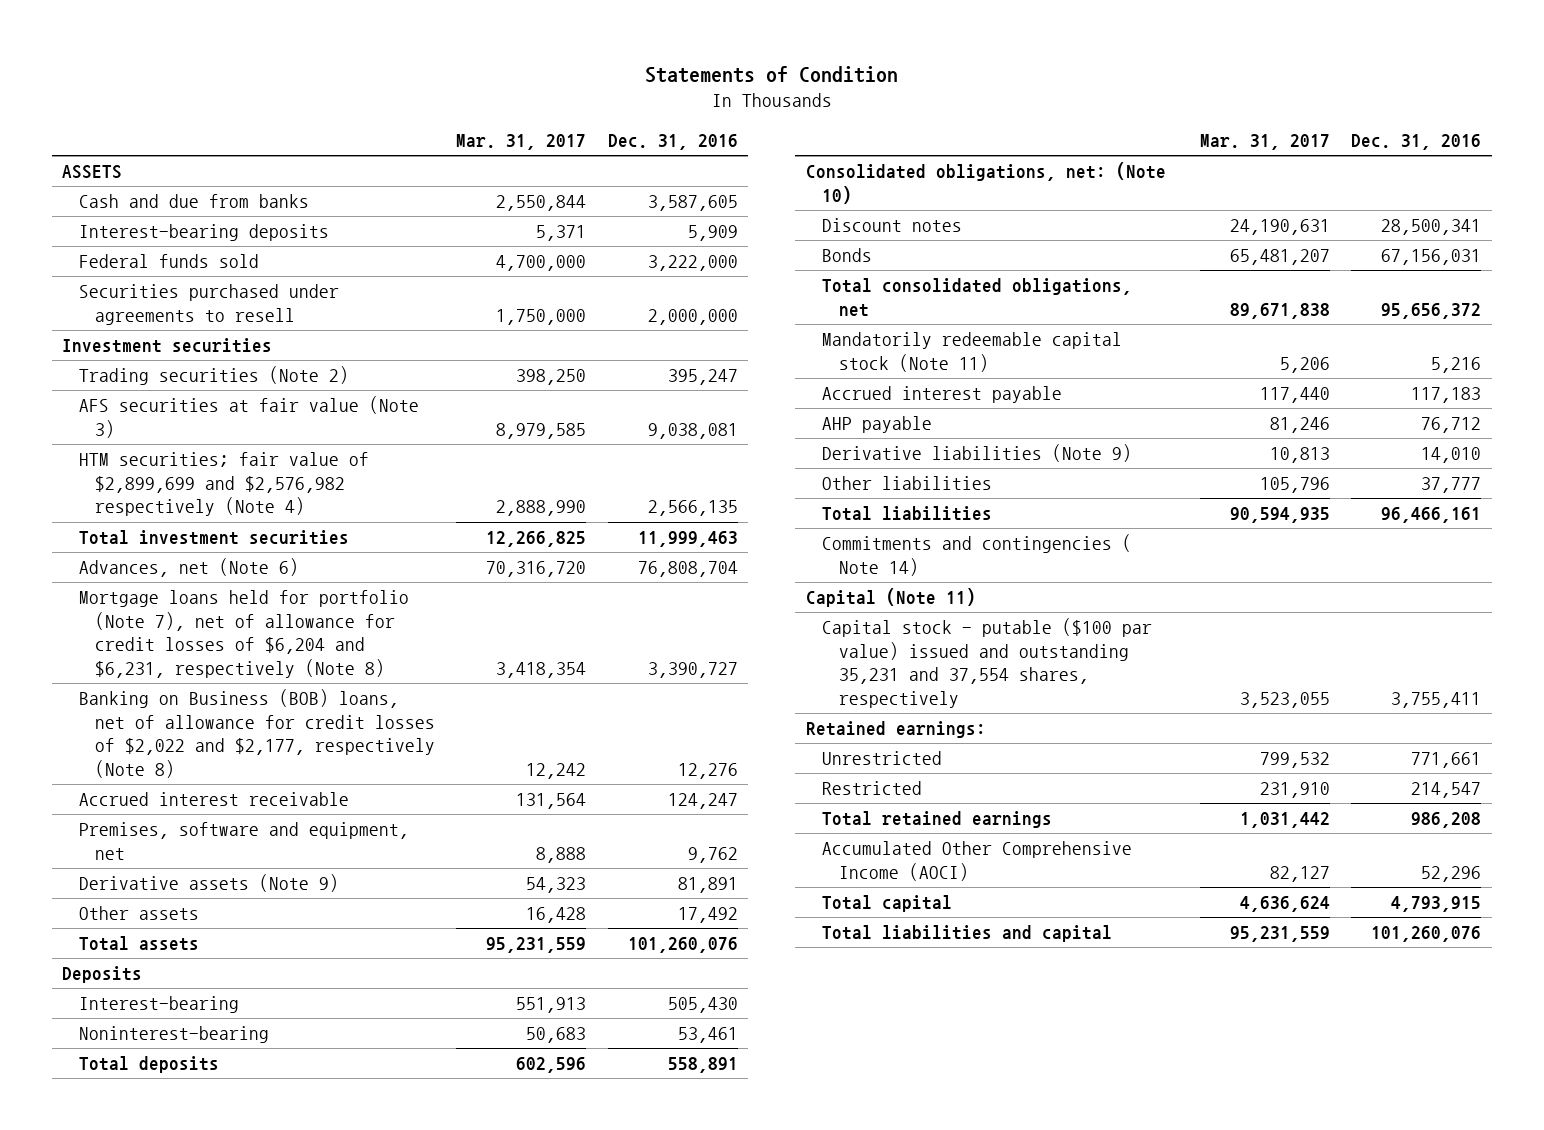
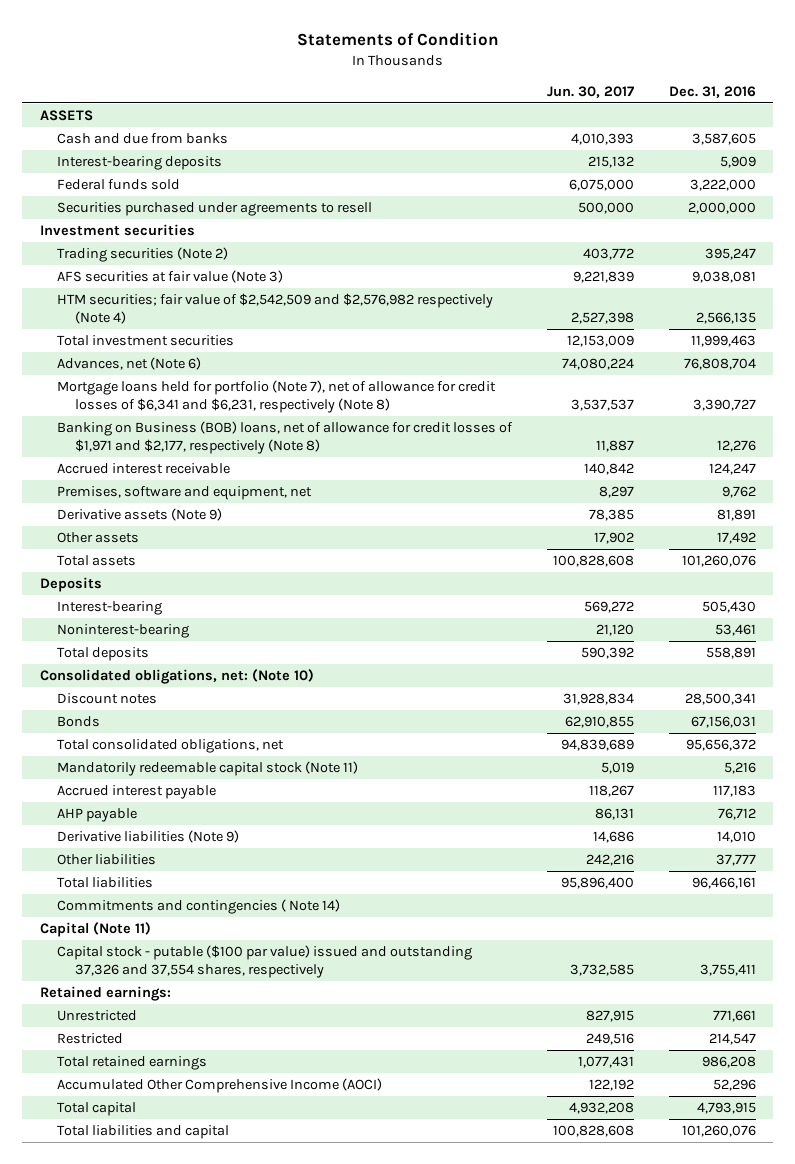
- | Mar. 31, 2017 | Dec. 31, 2016
+ | Jun. 30, 2017 | Dec. 31, 2016
- HTM securities; fair value of $2,899,699 and $2,576,982 respectively (Note 4) | 2,888,990 | 2,566,135
+ HTM securities; fair value of $2,542,509 and $2,576,982 respectively (Note 4) | 2,527,398 | 2,566,135
- Mortgage loans held for portfolio (Note 7), net of allowance for credit losses of $6,204 and $6,231, respectively (Note 8) | 3,418,354 | 3,390,727
- Banking on Business (BOB) loans, net of allowance for credit losses of $2,022 and $2,177, respectively (Note 8) | 12,242 | 12,276
+ Mortgage loans held for portfolio (Note 7), net of allowance for credit losses of $6,341 and $6,231, respectively (Note 8) | 3,537,537 | 3,390,727
+ Banking on Business (BOB) loans, net of allowance for credit losses of $1,971 and $2,177, respectively (Note 8) | 11,887 | 12,276
- Capital stock - putable ($100 par value) issued and outstanding 35,231 and 37,554 shares, respectively | 3,523,055 | 3,755,411
+ Capital stock - putable ($100 par value) issued and outstanding 37,326 and 37,554 shares, respectively | 3,732,585 | 3,755,411

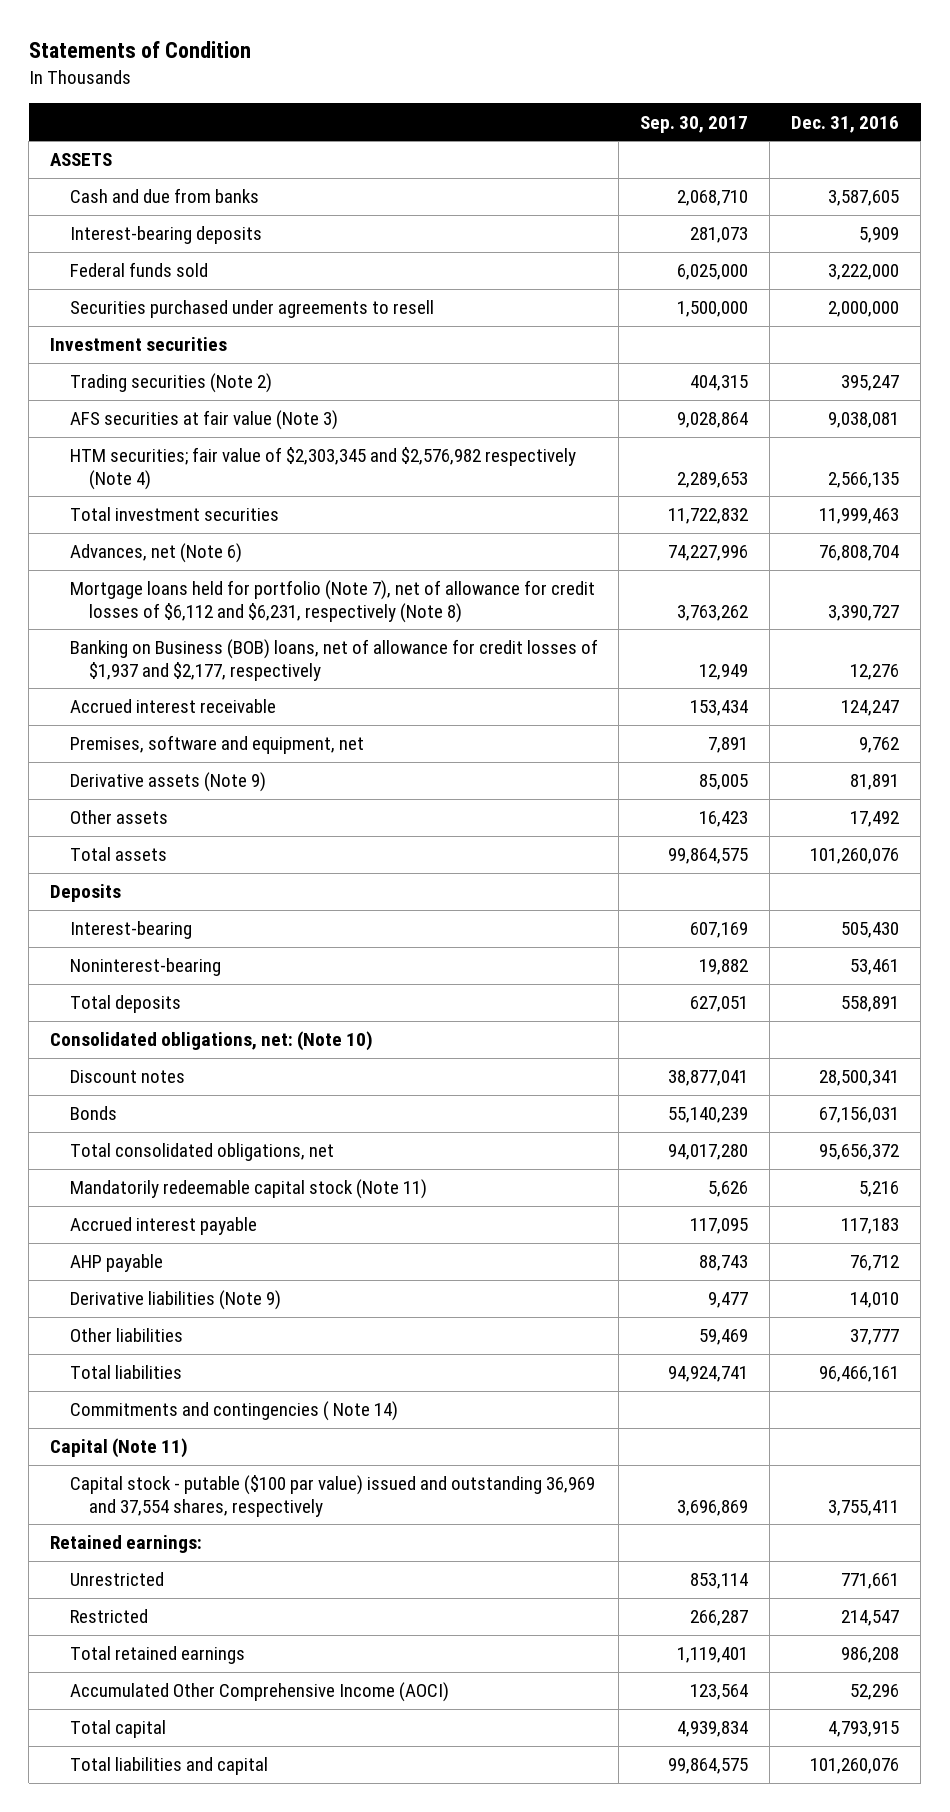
- | Jun. 30, 2017 | Dec. 31, 2016
+ | Sep. 30, 2017 | Dec. 31, 2016
- HTM securities; fair value of $2,542,509 and $2,576,982 respectively (Note 4) | 2,527,398 | 2,566,135
+ HTM securities; fair value of $2,303,345 and $2,576,982 respectively (Note 4) | 2,289,653 | 2,566,135
- Mortgage loans held for portfolio (Note 7), net of allowance for credit losses of $6,341 and $6,231, respectively (Note 8) | 3,537,537 | 3,390,727
- Banking on Business (BOB) loans, net of allowance for credit losses of $1,971 and $2,177, respectively (Note 8) | 11,887 | 12,276
+ Mortgage loans held for portfolio (Note 7), net of allowance for credit losses of $6,112 and $6,231, respectively (Note 8) | 3,763,262 | 3,390,727
+ Banking on Business (BOB) loans, net of allowance for credit losses of $1,937 and $2,177, respectively | 12,949 | 12,276
- Capital stock - putable ($100 par value) issued and outstanding 37,326 and 37,554 shares, respectively | 3,732,585 | 3,755,411
+ Capital stock - putable ($100 par value) issued and outstanding 36,969 and 37,554 shares, respectively | 3,696,869 | 3,755,411

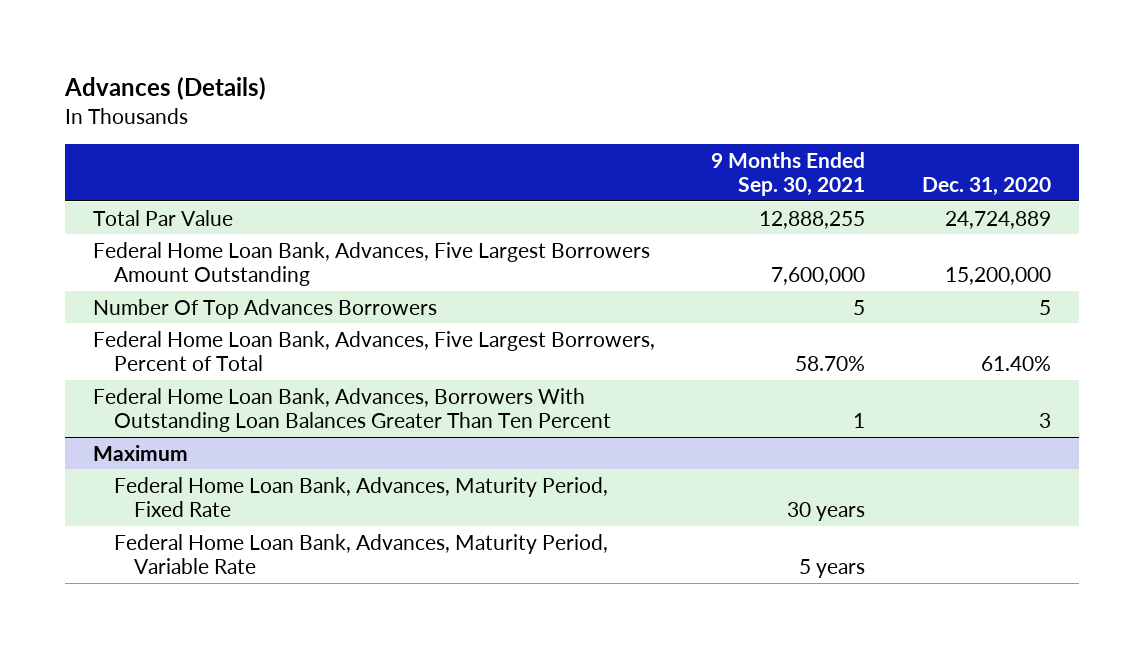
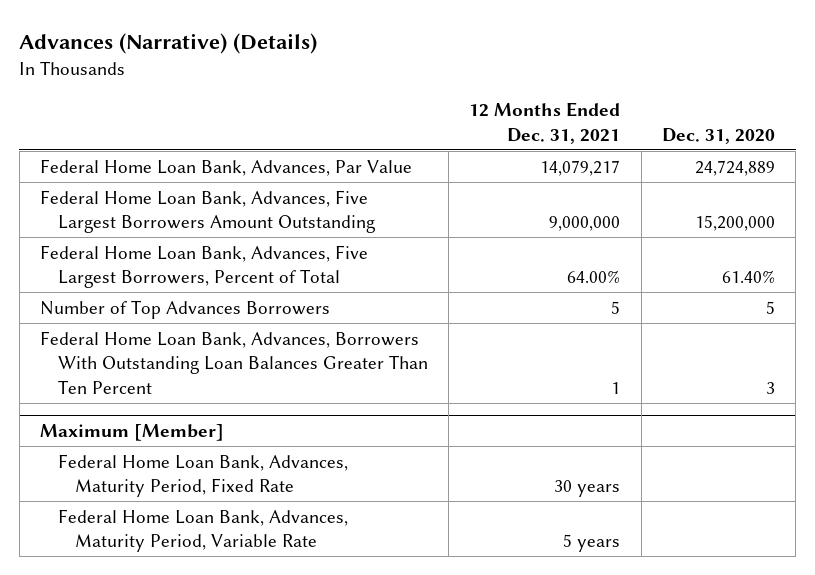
- Advances (Details)
+ Advances (Narrative) (Details)
- | 9 Months Ended Sep. 30, 2021 | Dec. 31, 2020
+ | 12 Months Ended Dec. 31, 2021 | Dec. 31, 2020
- Total Par Value | 12,888,255 | 24,724,889
+ Federal Home Loan Bank, Advances, Par Value | 14,079,217 | 24,724,889
- Number Of Top Advances Borrowers | 5 | 5
+ Number of Top Advances Borrowers | 5 | 5
- Maximum
+ Maximum [Member]

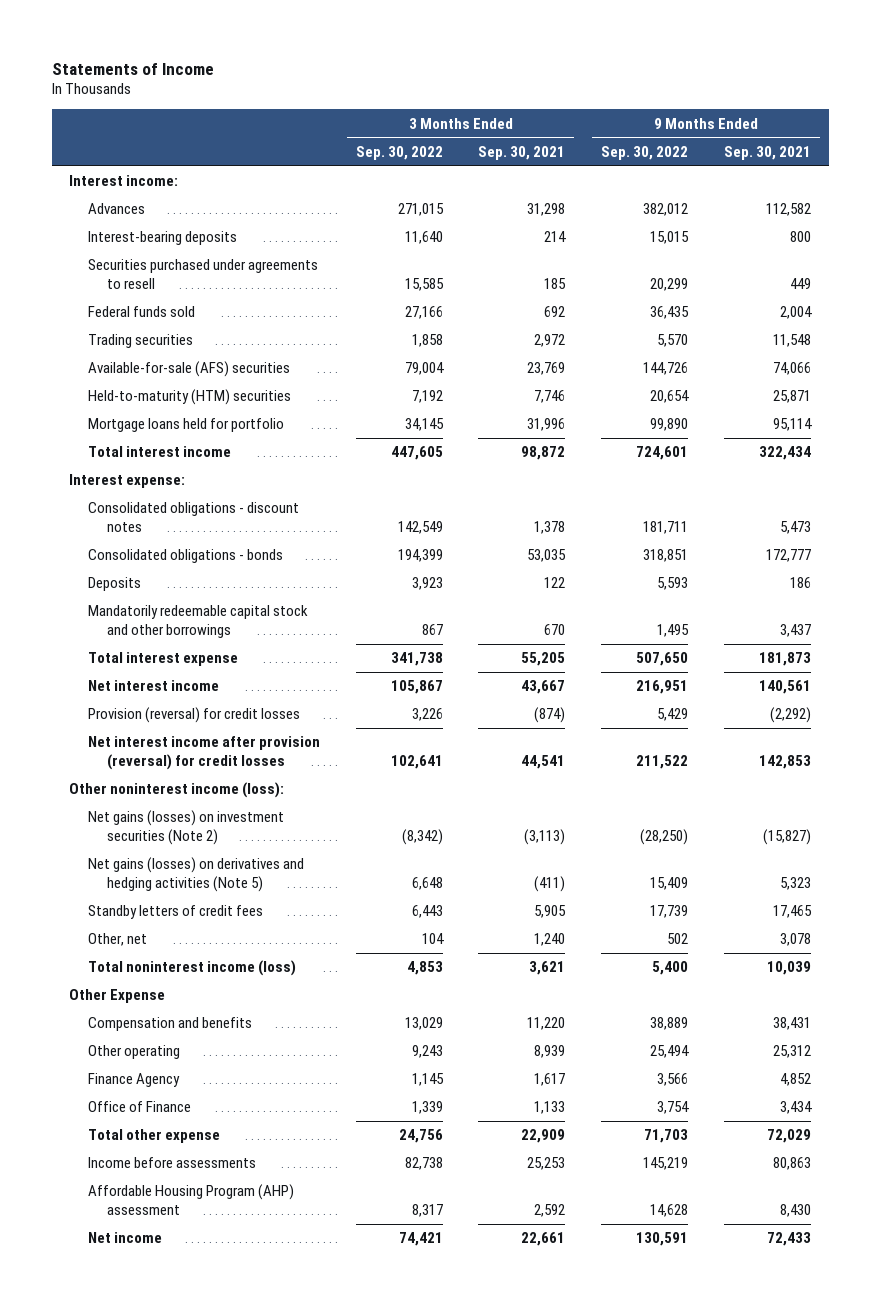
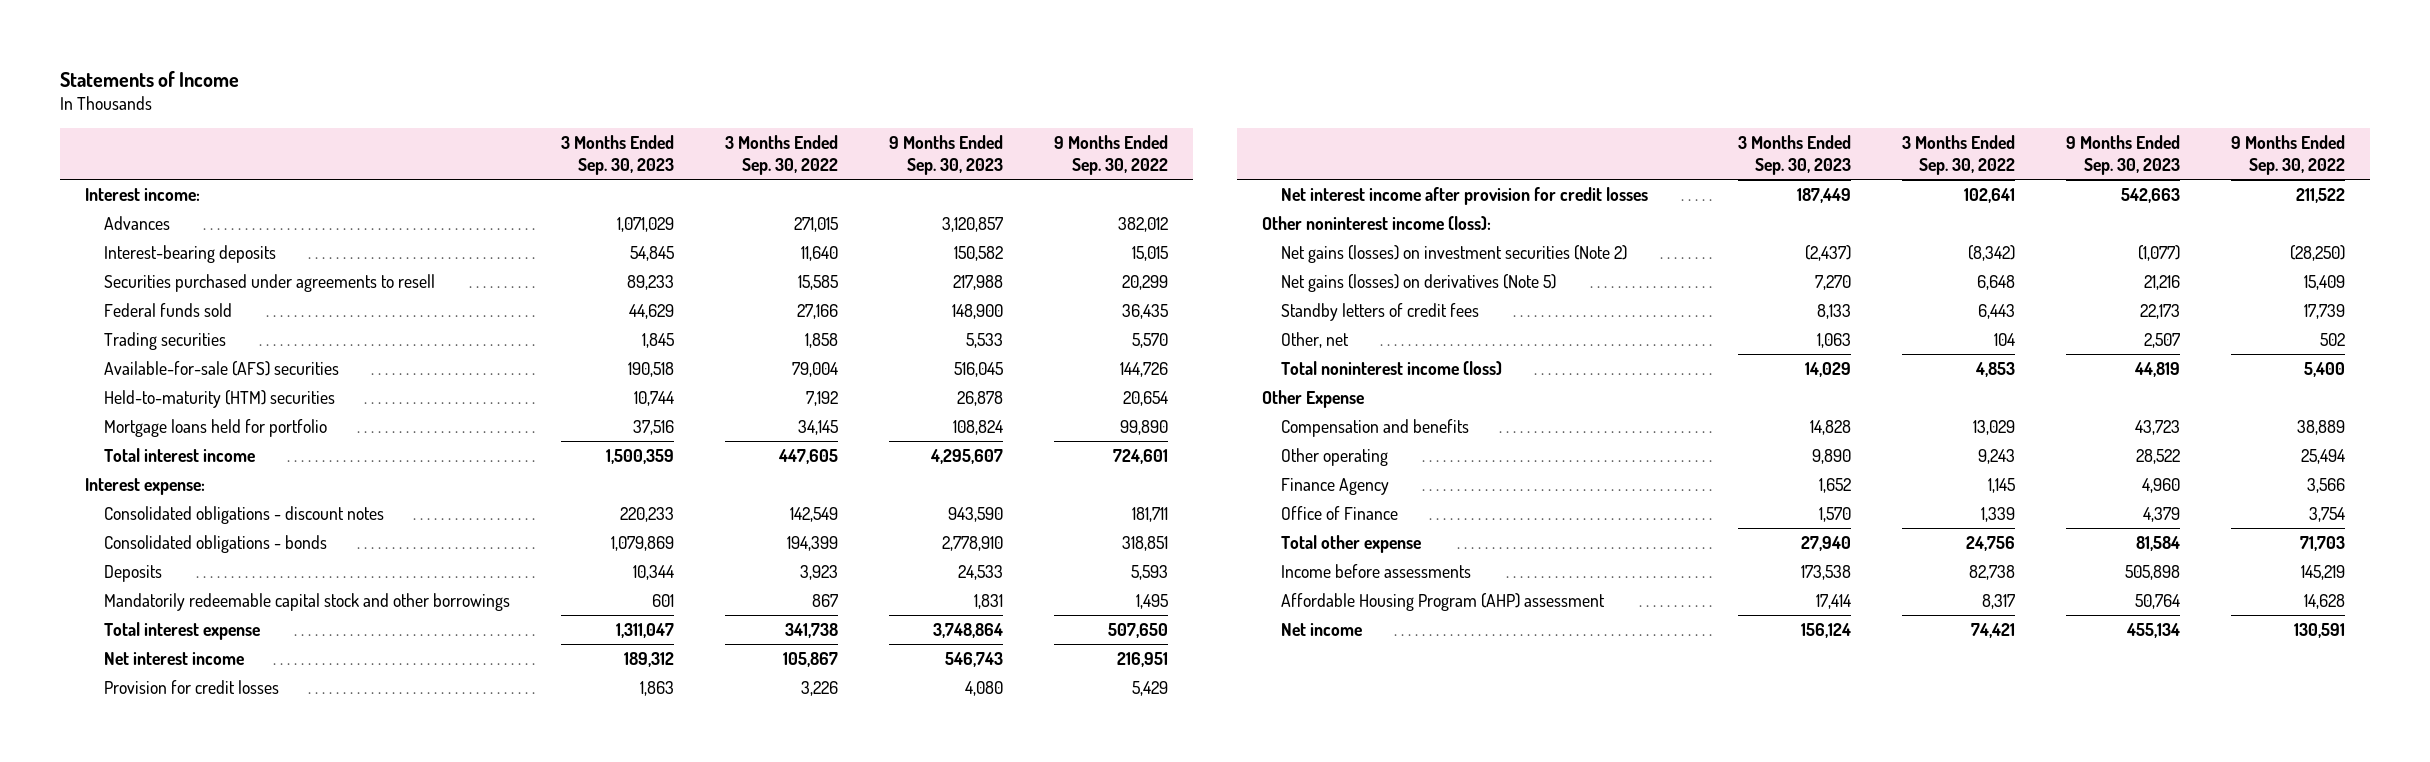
- | 3 Months Ended Sep. 30, 2022 | 3 Months Ended Sep. 30, 2021 | 9 Months Ended Sep. 30, 2022 | 9 Months Ended Sep. 30, 2021
+ | 3 Months Ended Sep. 30, 2023 | 3 Months Ended Sep. 30, 2022 | 9 Months Ended Sep. 30, 2023 | 9 Months Ended Sep. 30, 2022
- Provision (reversal) for credit losses | 3,226 | (874) | 5,429 | (2,292)
- Net interest income after provision (reversal) for credit losses | 102,641 | 44,541 | 211,522 | 142,853
+ Provision for credit losses | 1,863 | 3,226 | 4,080 | 5,429
+ Net interest income after provision for credit losses | 187,449 | 102,641 | 542,663 | 211,522
- Net gains (losses) on derivatives and hedging activities (Note 5) | 6,648 | (411) | 15,409 | 5,323
+ Net gains (losses) on derivatives (Note 5) | 7,270 | 6,648 | 21,216 | 15,409

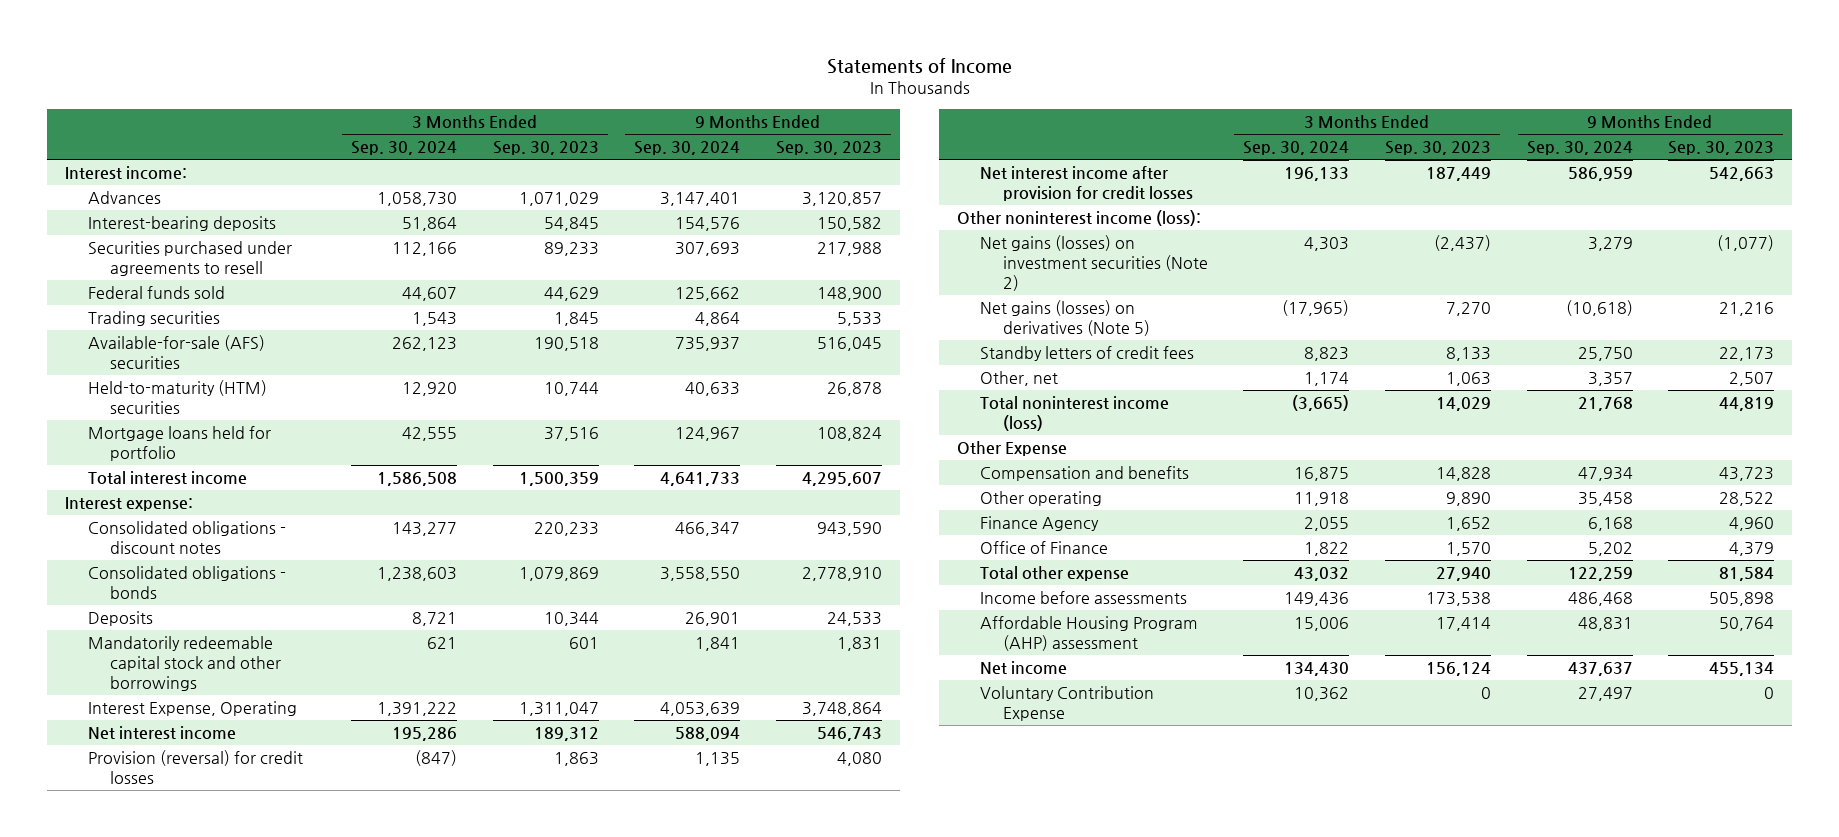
- | 3 Months Ended Sep. 30, 2023 | 3 Months Ended Sep. 30, 2022 | 9 Months Ended Sep. 30, 2023 | 9 Months Ended Sep. 30, 2022
+ | 3 Months Ended Sep. 30, 2024 | 3 Months Ended Sep. 30, 2023 | 9 Months Ended Sep. 30, 2024 | 9 Months Ended Sep. 30, 2023
- Total interest expense | 1,311,047 | 341,738 | 3,748,864 | 507,650
+ Interest Expense, Operating | 1,391,222 | 1,311,047 | 4,053,639 | 3,748,864
- Provision for credit losses | 1,863 | 3,226 | 4,080 | 5,429
+ Provision (reversal) for credit losses | (847) | 1,863 | 1,135 | 4,080
+ Voluntary Contribution Expense | 10,362 | 0 | 27,497 | 0

